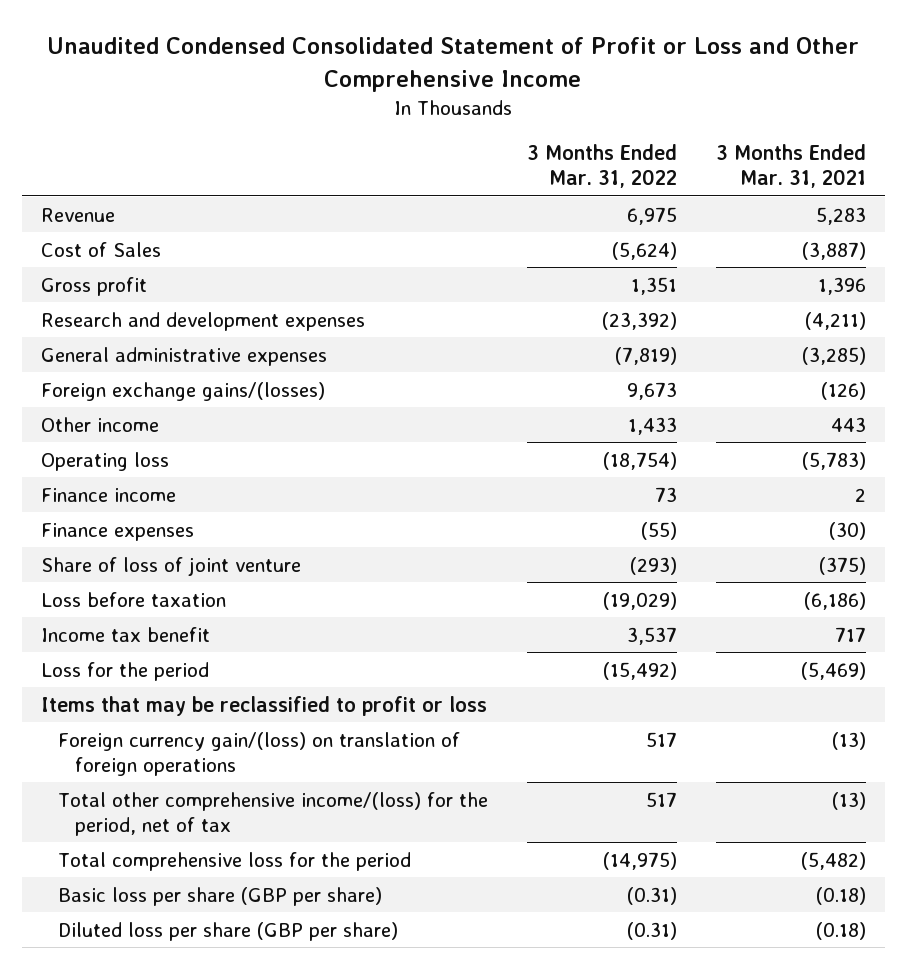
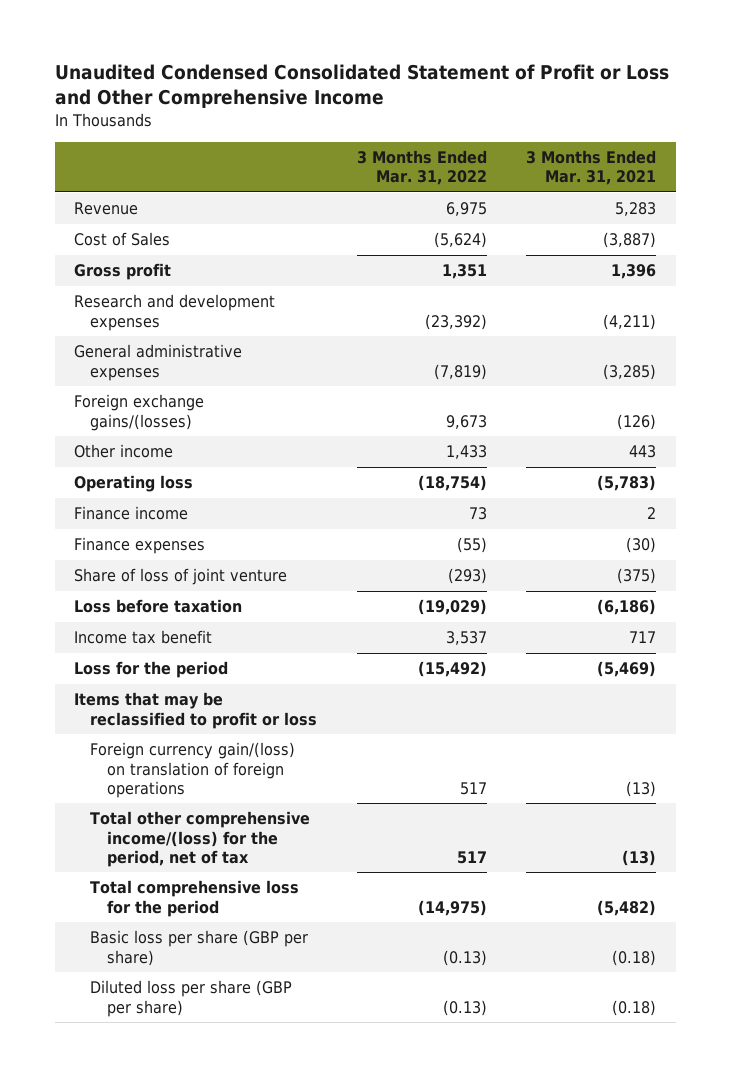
- Basic loss per share (GBP per share) | (0.31) | (0.18)
- Diluted loss per share (GBP per share) | (0.31) | (0.18)
+ Basic loss per share (GBP per share) | (0.13) | (0.18)
+ Diluted loss per share (GBP per share) | (0.13) | (0.18)

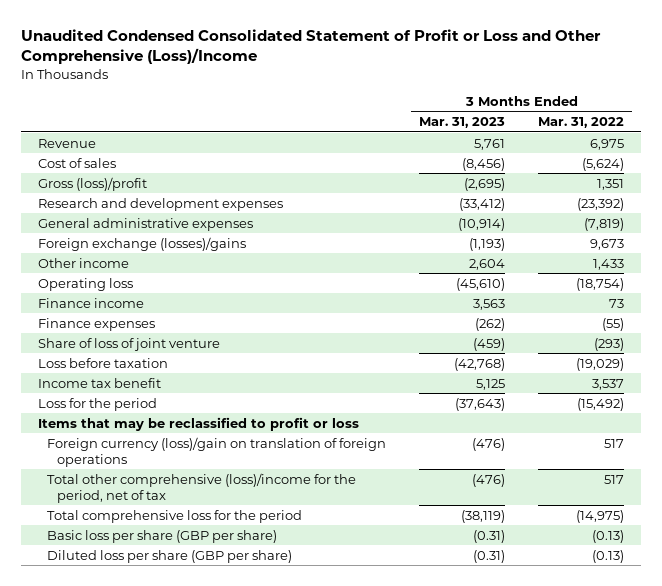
- Unaudited Condensed Consolidated Statement of Profit or Loss and Other Comprehensive Income
+ Unaudited Condensed Consolidated Statement of Profit or Loss and Other Comprehensive (Loss)/Income
- | 3 Months Ended Mar. 31, 2022 | 3 Months Ended Mar. 31, 2021
+ | 3 Months Ended Mar. 31, 2023 | 3 Months Ended Mar. 31, 2022
- Cost of Sales | (5,624) | (3,887)
- Gross profit | 1,351 | 1,396
+ Cost of sales | (8,456) | (5,624)
+ Gross (loss)/profit | (2,695) | 1,351
- Foreign exchange gains/(losses) | 9,673 | (126)
+ Foreign exchange (losses)/gains | (1,193) | 9,673
- Foreign currency gain/(loss) on translation of foreign operations | 517 | (13)
- Total other comprehensive income/(loss) for the period, net of tax | 517 | (13)
+ Foreign currency (loss)/gain on translation of foreign operations | (476) | 517
+ Total other comprehensive (loss)/income for the period, net of tax | (476) | 517

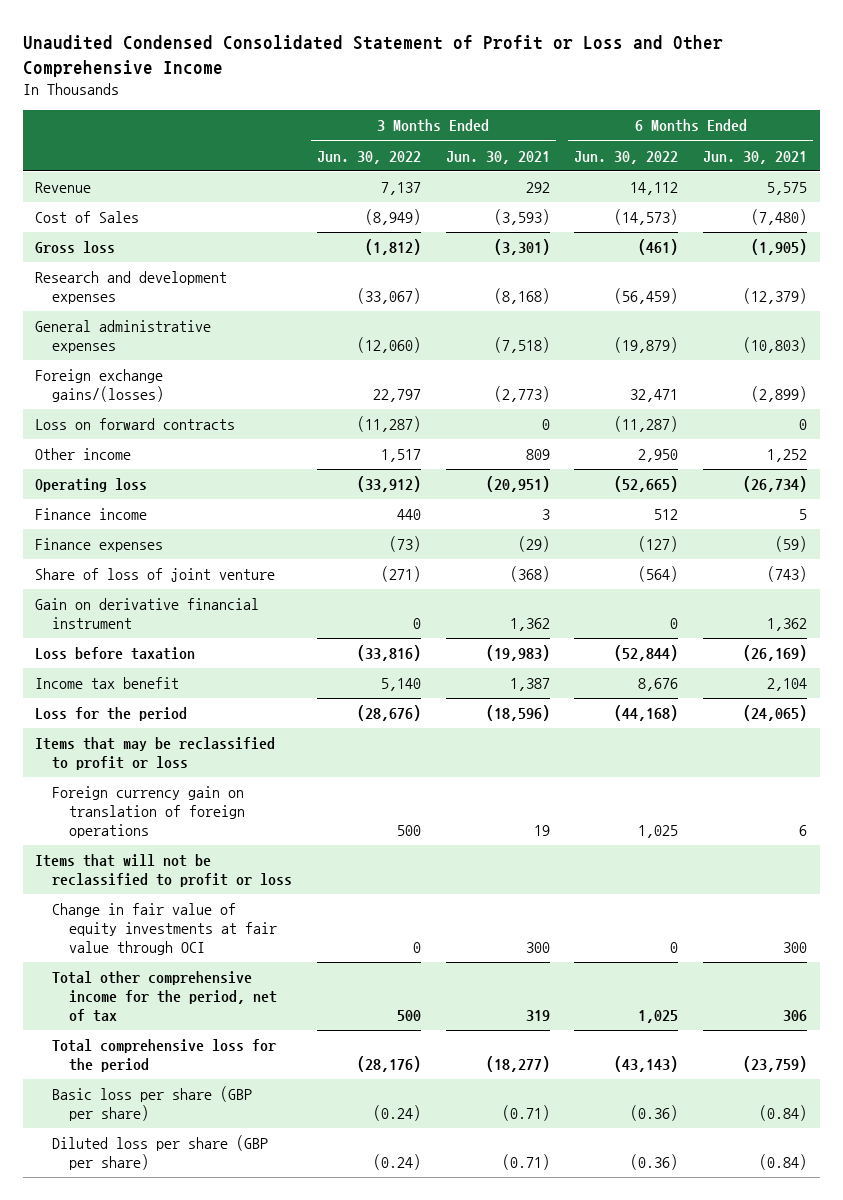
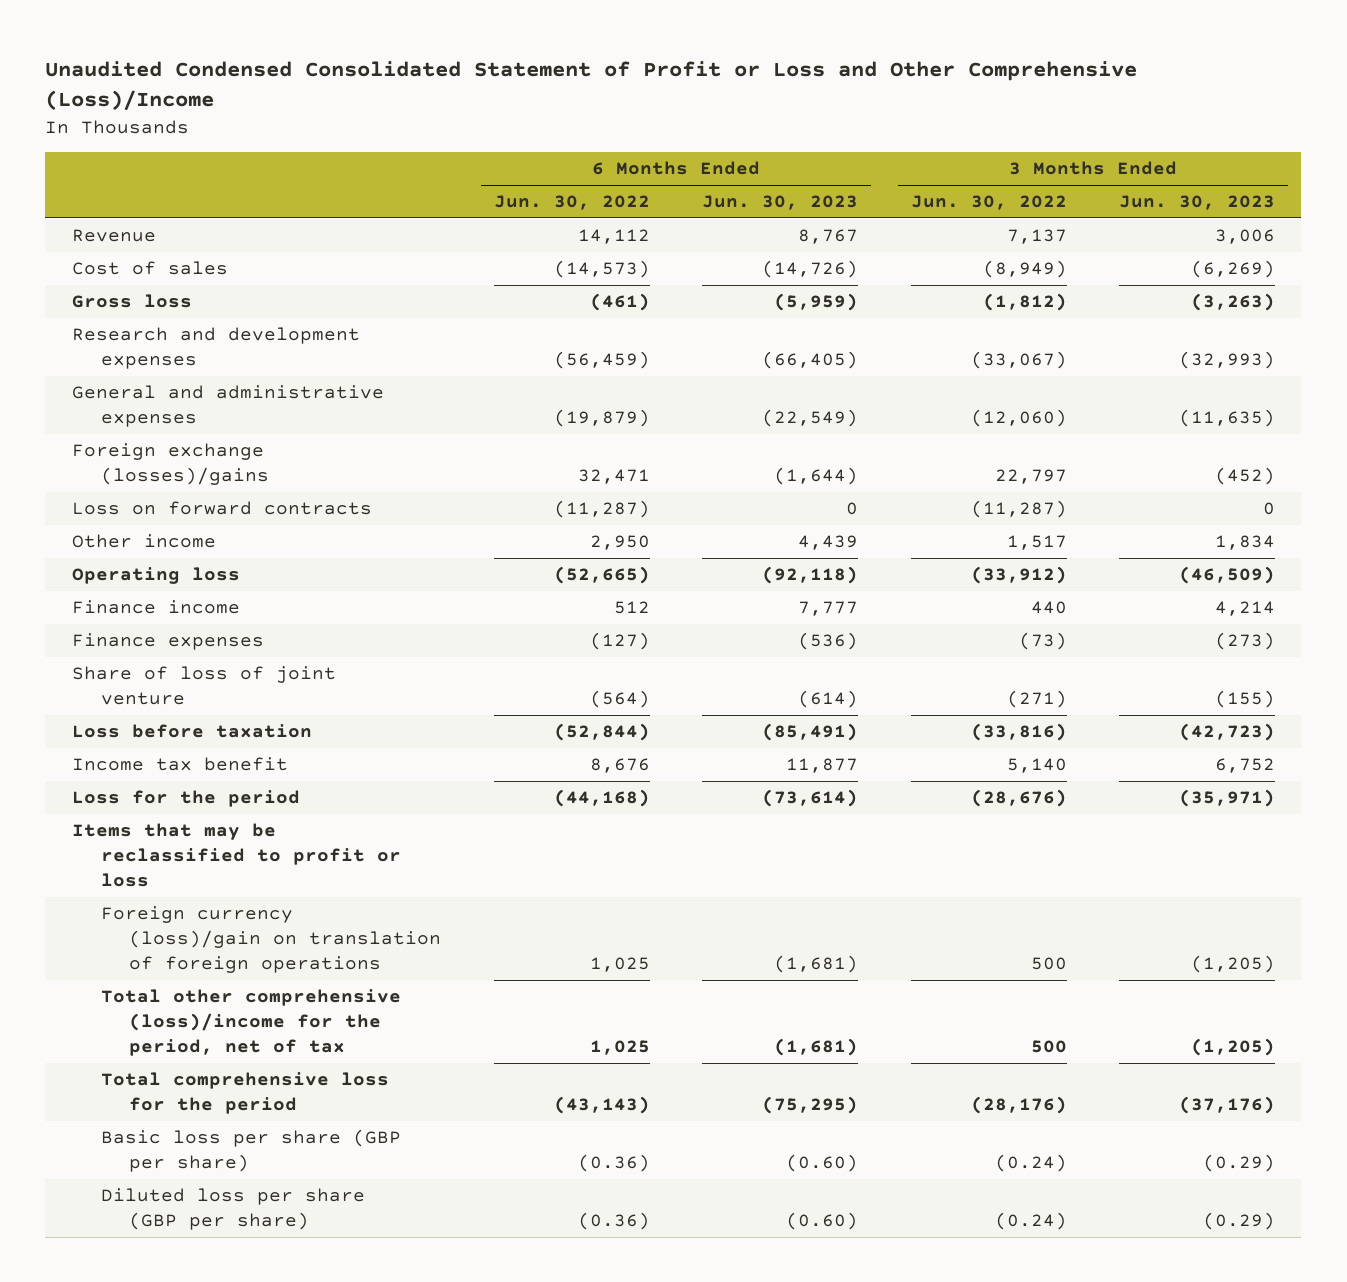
- Unaudited Condensed Consolidated Statement of Profit or Loss and Other Comprehensive Income
+ Unaudited Condensed Consolidated Statement of Profit or Loss and Other Comprehensive (Loss)/Income
- | 3 Months Ended Jun. 30, 2022 | 3 Months Ended Jun. 30, 2021 | 6 Months Ended Jun. 30, 2022 | 6 Months Ended Jun. 30, 2021
+ | 6 Months Ended Jun. 30, 2022 | 6 Months Ended Jun. 30, 2023 | 3 Months Ended Jun. 30, 2022 | 3 Months Ended Jun. 30, 2023
- Cost of Sales | (8,949) | (3,593) | (14,573) | (7,480)
+ Cost of sales | (14,573) | (14,726) | (8,949) | (6,269)
- General administrative expenses | (12,060) | (7,518) | (19,879) | (10,803)
- Foreign exchange gains/(losses) | 22,797 | (2,773) | 32,471 | (2,899)
+ General and administrative expenses | (19,879) | (22,549) | (12,060) | (11,635)
+ Foreign exchange (losses)/gains | 32,471 | (1,644) | 22,797 | (452)
- Gain on derivative financial instrument | 0 | 1,362 | 0 | 1,362
- Foreign currency gain on translation of foreign operations | 500 | 19 | 1,025 | 6
- Items that will not be reclassified to profit or loss
- Change in fair value of equity investments at fair value through OCI | 0 | 300 | 0 | 300
- Total other comprehensive income for the period, net of tax | 500 | 319 | 1,025 | 306
+ Foreign currency (loss)/gain on translation of foreign operations | 1,025 | (1,681) | 500 | (1,205)
+ Total other comprehensive (loss)/income for the period, net of tax | 1,025 | (1,681) | 500 | (1,205)

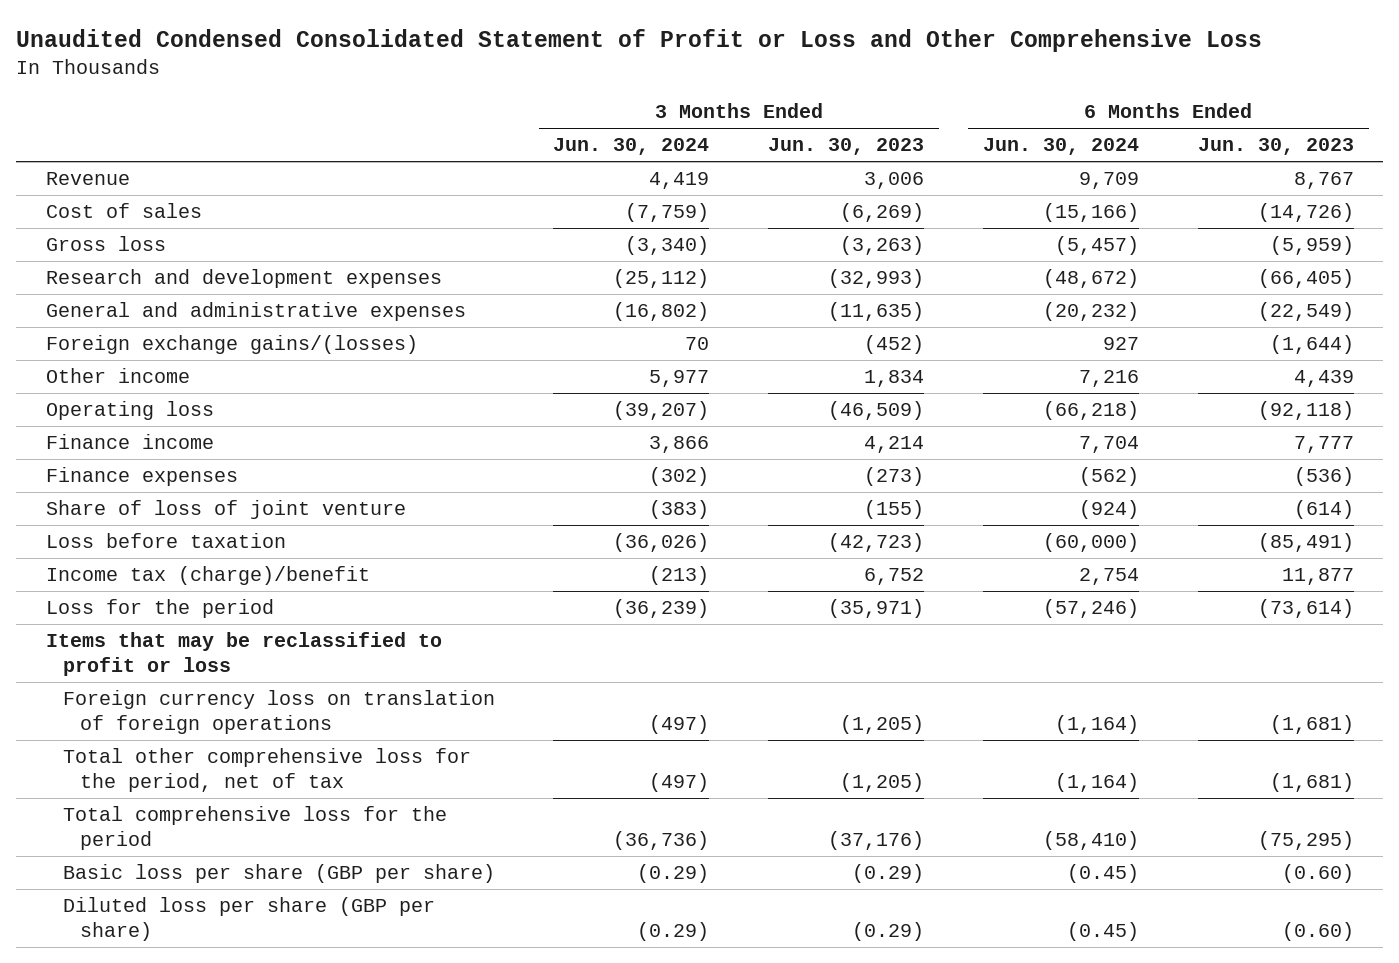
- Unaudited Condensed Consolidated Statement of Profit or Loss and Other Comprehensive (Loss)/Income
+ Unaudited Condensed Consolidated Statement of Profit or Loss and Other Comprehensive Loss
- | 6 Months Ended Jun. 30, 2022 | 6 Months Ended Jun. 30, 2023 | 3 Months Ended Jun. 30, 2022 | 3 Months Ended Jun. 30, 2023
+ | 3 Months Ended Jun. 30, 2024 | 3 Months Ended Jun. 30, 2023 | 6 Months Ended Jun. 30, 2024 | 6 Months Ended Jun. 30, 2023
- Foreign exchange (losses)/gains | 32,471 | (1,644) | 22,797 | (452)
- Loss on forward contracts | (11,287) | 0 | (11,287) | 0
+ Foreign exchange gains/(losses) | 70 | (452) | 927 | (1,644)
- Income tax benefit | 8,676 | 11,877 | 5,140 | 6,752
+ Income tax (charge)/benefit | (213) | 6,752 | 2,754 | 11,877
- Foreign currency (loss)/gain on translation of foreign operations | 1,025 | (1,681) | 500 | (1,205)
- Total other comprehensive (loss)/income for the period, net of tax | 1,025 | (1,681) | 500 | (1,205)
+ Foreign currency loss on translation of foreign operations | (497) | (1,205) | (1,164) | (1,681)
+ Total other comprehensive loss for the period, net of tax | (497) | (1,205) | (1,164) | (1,681)

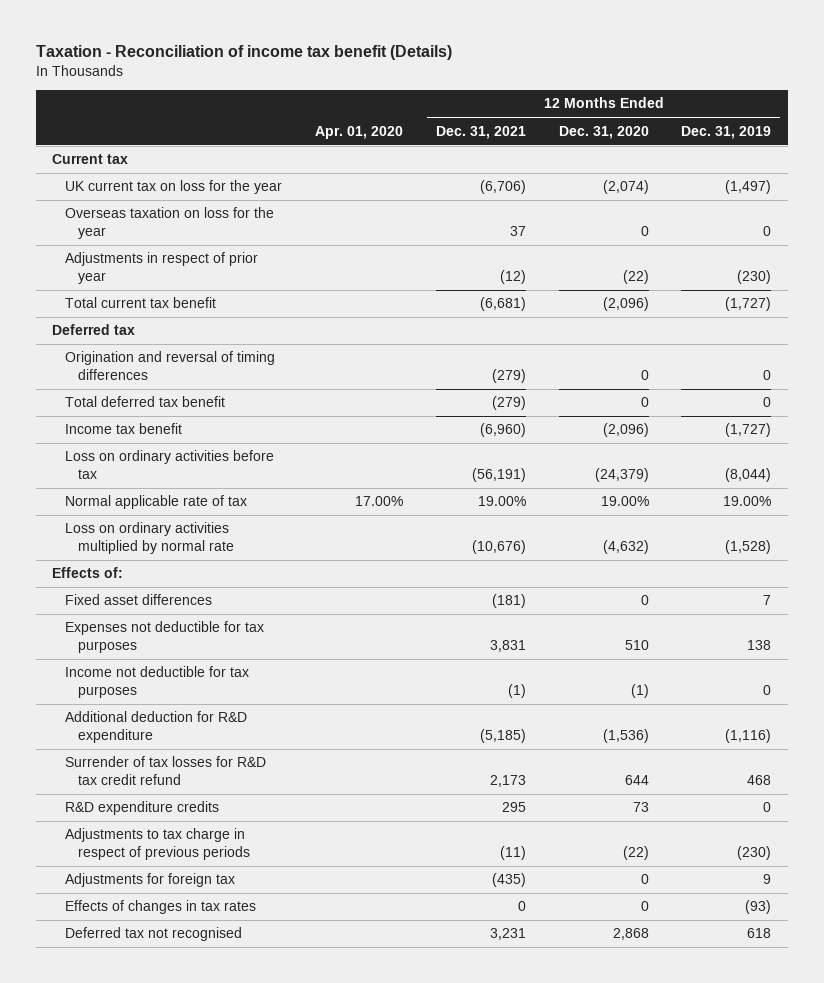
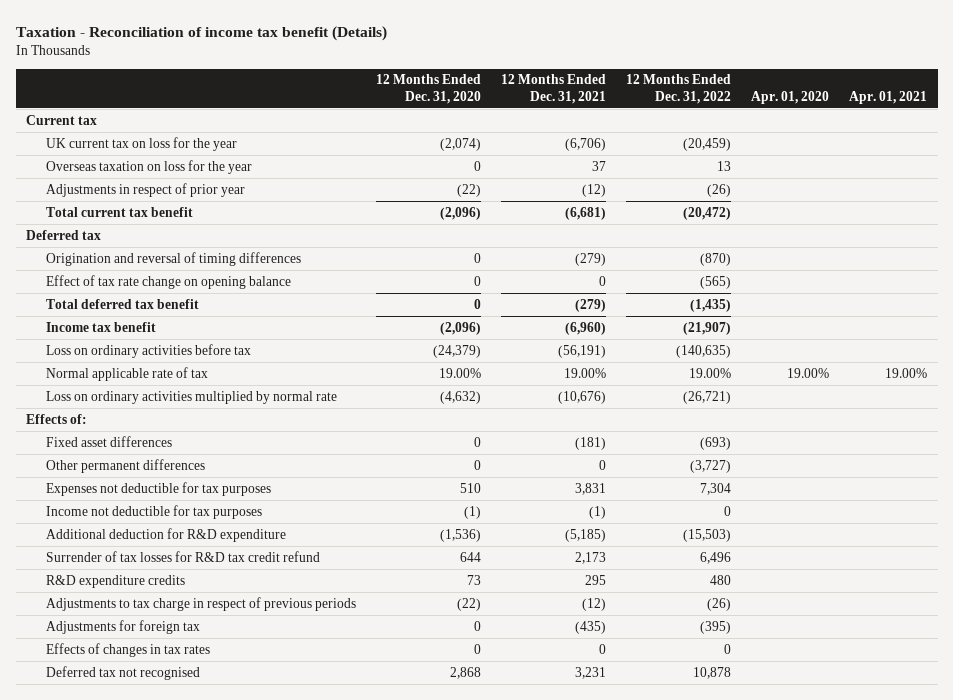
- | Apr. 01, 2020 | 12 Months Ended Dec. 31, 2021 | 12 Months Ended Dec. 31, 2020 | 12 Months Ended Dec. 31, 2019
+ | 12 Months Ended Dec. 31, 2020 | 12 Months Ended Dec. 31, 2021 | 12 Months Ended Dec. 31, 2022 | Apr. 01, 2020 | Apr. 01, 2021
+ Effect of tax rate change on opening balance | 0 | 0 | (565) | |
- Normal applicable rate of tax | 17.00% | 19.00% | 19.00% | 19.00%
+ Normal applicable rate of tax | 19.00% | 19.00% | 19.00% | 19.00% | 19.00%
+ Other permanent differences | 0 | 0 | (3,727) | |
- Adjustments to tax charge in respect of previous periods | | (11) | (22) | (230)
+ Adjustments to tax charge in respect of previous periods | (22) | (12) | (26) | |

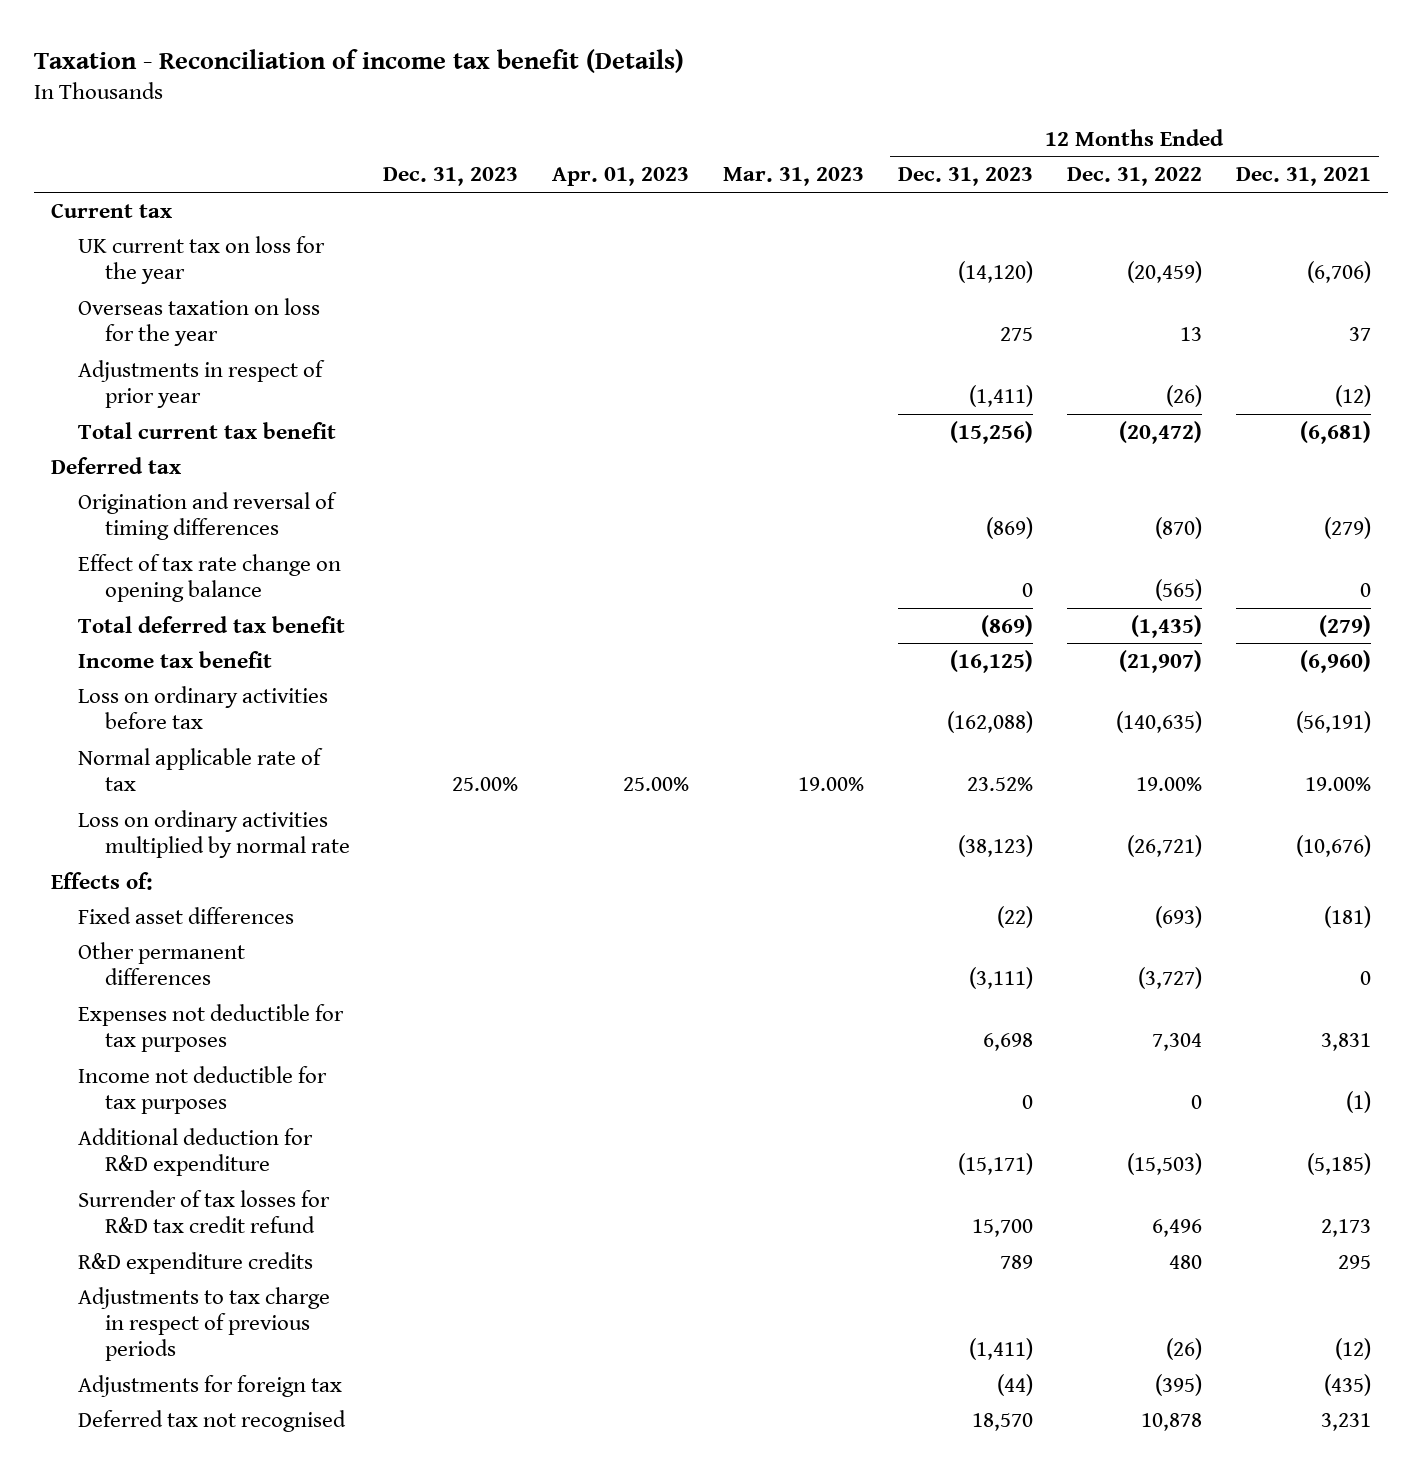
- | 12 Months Ended Dec. 31, 2020 | 12 Months Ended Dec. 31, 2021 | 12 Months Ended Dec. 31, 2022 | Apr. 01, 2020 | Apr. 01, 2021
+ | Dec. 31, 2023 | Apr. 01, 2023 | Mar. 31, 2023 | 12 Months Ended Dec. 31, 2023 | 12 Months Ended Dec. 31, 2022 | 12 Months Ended Dec. 31, 2021
- Effects of changes in tax rates | 0 | 0 | 0 | |

